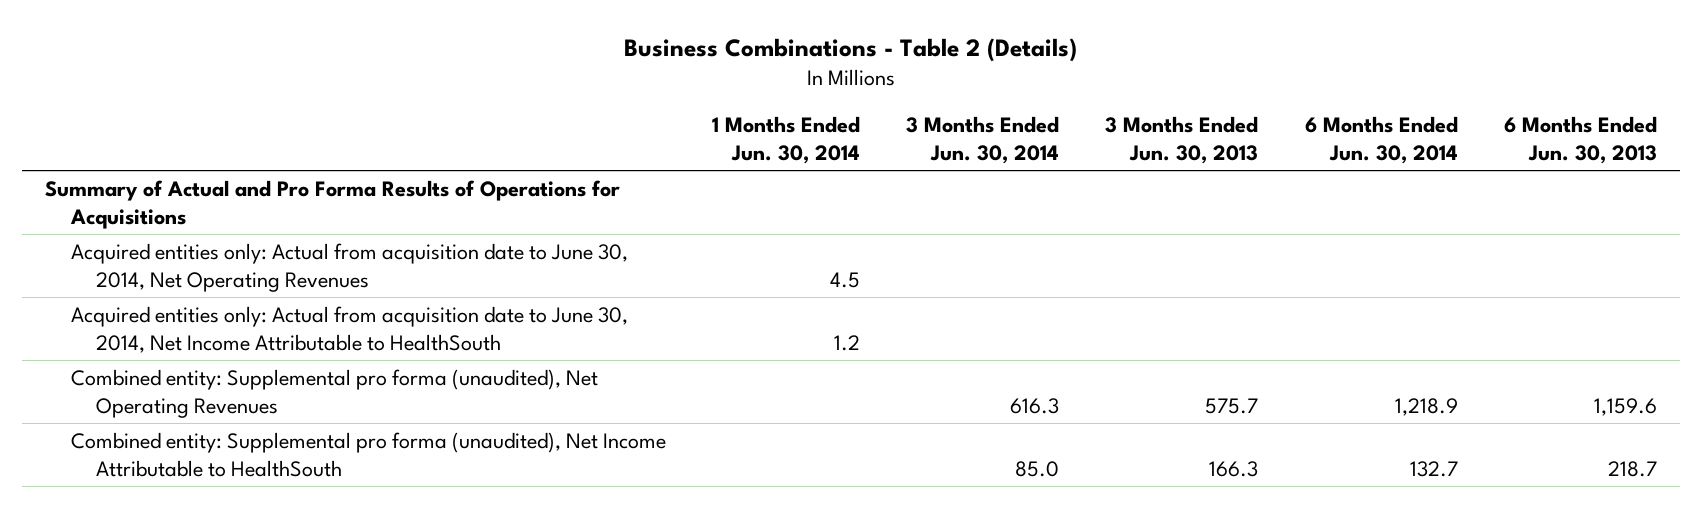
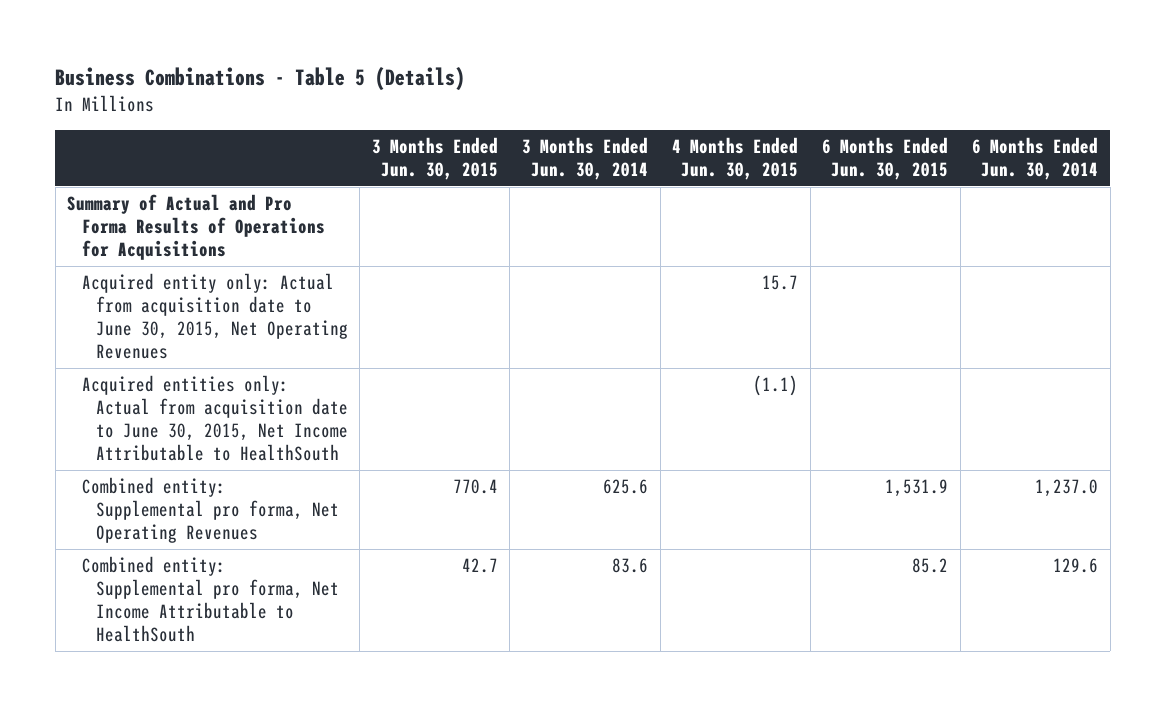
- Business Combinations - Table 2 (Details)
+ Business Combinations - Table 5 (Details)
- | 1 Months Ended Jun. 30, 2014 | 3 Months Ended Jun. 30, 2014 | 3 Months Ended Jun. 30, 2013 | 6 Months Ended Jun. 30, 2014 | 6 Months Ended Jun. 30, 2013
+ | 3 Months Ended Jun. 30, 2015 | 3 Months Ended Jun. 30, 2014 | 4 Months Ended Jun. 30, 2015 | 6 Months Ended Jun. 30, 2015 | 6 Months Ended Jun. 30, 2014
- Acquired entities only: Actual from acquisition date to June 30, 2014, Net Operating Revenues | 4.5 | | | |
- Acquired entities only: Actual from acquisition date to June 30, 2014, Net Income Attributable to HealthSouth | 1.2 | | | |
- Combined entity: Supplemental pro forma (unaudited), Net Operating Revenues | | 616.3 | 575.7 | 1,218.9 | 1,159.6
- Combined entity: Supplemental pro forma (unaudited), Net Income Attributable to HealthSouth | | 85.0 | 166.3 | 132.7 | 218.7
+ Acquired entity only: Actual from acquisition date to June 30, 2015, Net Operating Revenues | | | 15.7 | |
+ Acquired entities only: Actual from acquisition date to June 30, 2015, Net Income Attributable to HealthSouth | | | (1.1) | |
+ Combined entity: Supplemental pro forma, Net Operating Revenues | 770.4 | 625.6 | | 1,531.9 | 1,237.0
+ Combined entity: Supplemental pro forma, Net Income Attributable to HealthSouth | 42.7 | 83.6 | | 85.2 | 129.6

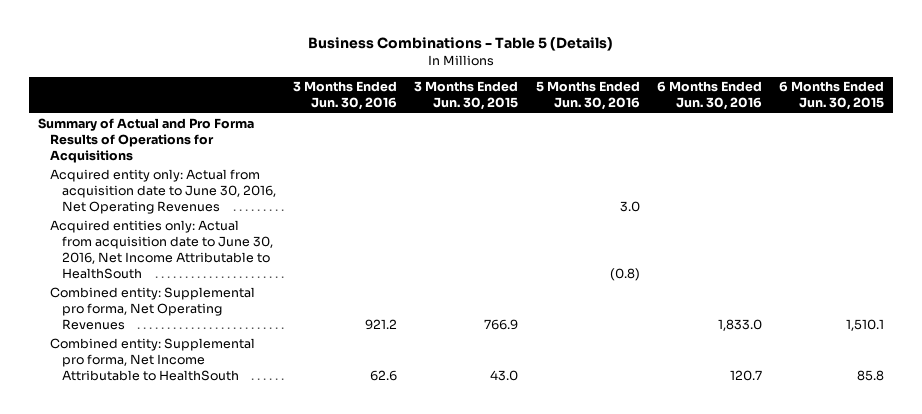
- | 3 Months Ended Jun. 30, 2015 | 3 Months Ended Jun. 30, 2014 | 4 Months Ended Jun. 30, 2015 | 6 Months Ended Jun. 30, 2015 | 6 Months Ended Jun. 30, 2014
+ | 3 Months Ended Jun. 30, 2016 | 3 Months Ended Jun. 30, 2015 | 5 Months Ended Jun. 30, 2016 | 6 Months Ended Jun. 30, 2016 | 6 Months Ended Jun. 30, 2015
- Acquired entity only: Actual from acquisition date to June 30, 2015, Net Operating Revenues | | | 15.7 | |
- Acquired entities only: Actual from acquisition date to June 30, 2015, Net Income Attributable to HealthSouth | | | (1.1) | |
- Combined entity: Supplemental pro forma, Net Operating Revenues | 770.4 | 625.6 | | 1,531.9 | 1,237.0
- Combined entity: Supplemental pro forma, Net Income Attributable to HealthSouth | 42.7 | 83.6 | | 85.2 | 129.6
+ Acquired entity only: Actual from acquisition date to June 30, 2016, Net Operating Revenues | | | 3.0 | |
+ Acquired entities only: Actual from acquisition date to June 30, 2016, Net Income Attributable to HealthSouth | | | (0.8) | |
+ Combined entity: Supplemental pro forma, Net Operating Revenues | 921.2 | 766.9 | | 1,833.0 | 1,510.1
+ Combined entity: Supplemental pro forma, Net Income Attributable to HealthSouth | 62.6 | 43.0 | | 120.7 | 85.8

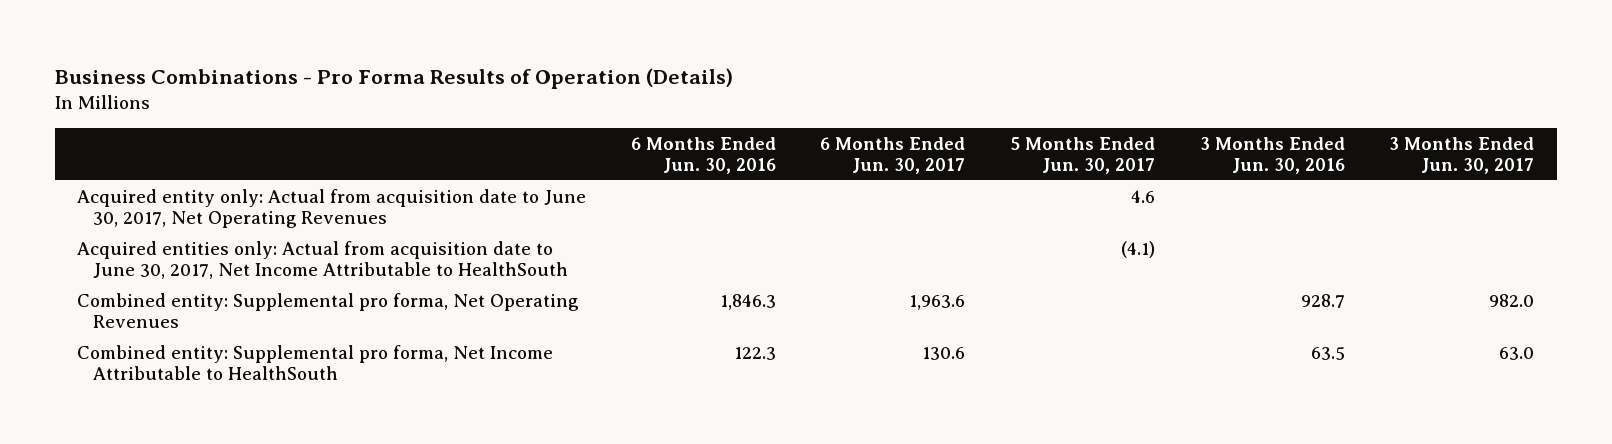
- Business Combinations - Table 5 (Details)
+ Business Combinations - Pro Forma Results of Operation (Details)
- | 3 Months Ended Jun. 30, 2016 | 3 Months Ended Jun. 30, 2015 | 5 Months Ended Jun. 30, 2016 | 6 Months Ended Jun. 30, 2016 | 6 Months Ended Jun. 30, 2015
+ | 6 Months Ended Jun. 30, 2016 | 6 Months Ended Jun. 30, 2017 | 5 Months Ended Jun. 30, 2017 | 3 Months Ended Jun. 30, 2016 | 3 Months Ended Jun. 30, 2017
- Summary of Actual and Pro Forma Results of Operations for Acquisitions
- Acquired entity only: Actual from acquisition date to June 30, 2016, Net Operating Revenues | | | 3.0 | |
- Acquired entities only: Actual from acquisition date to June 30, 2016, Net Income Attributable to HealthSouth | | | (0.8) | |
- Combined entity: Supplemental pro forma, Net Operating Revenues | 921.2 | 766.9 | | 1,833.0 | 1,510.1
- Combined entity: Supplemental pro forma, Net Income Attributable to HealthSouth | 62.6 | 43.0 | | 120.7 | 85.8
+ Acquired entity only: Actual from acquisition date to June 30, 2017, Net Operating Revenues | | | 4.6 | |
+ Acquired entities only: Actual from acquisition date to June 30, 2017, Net Income Attributable to HealthSouth | | | (4.1) | |
+ Combined entity: Supplemental pro forma, Net Operating Revenues | 1,846.3 | 1,963.6 | | 928.7 | 982.0
+ Combined entity: Supplemental pro forma, Net Income Attributable to HealthSouth | 122.3 | 130.6 | | 63.5 | 63.0

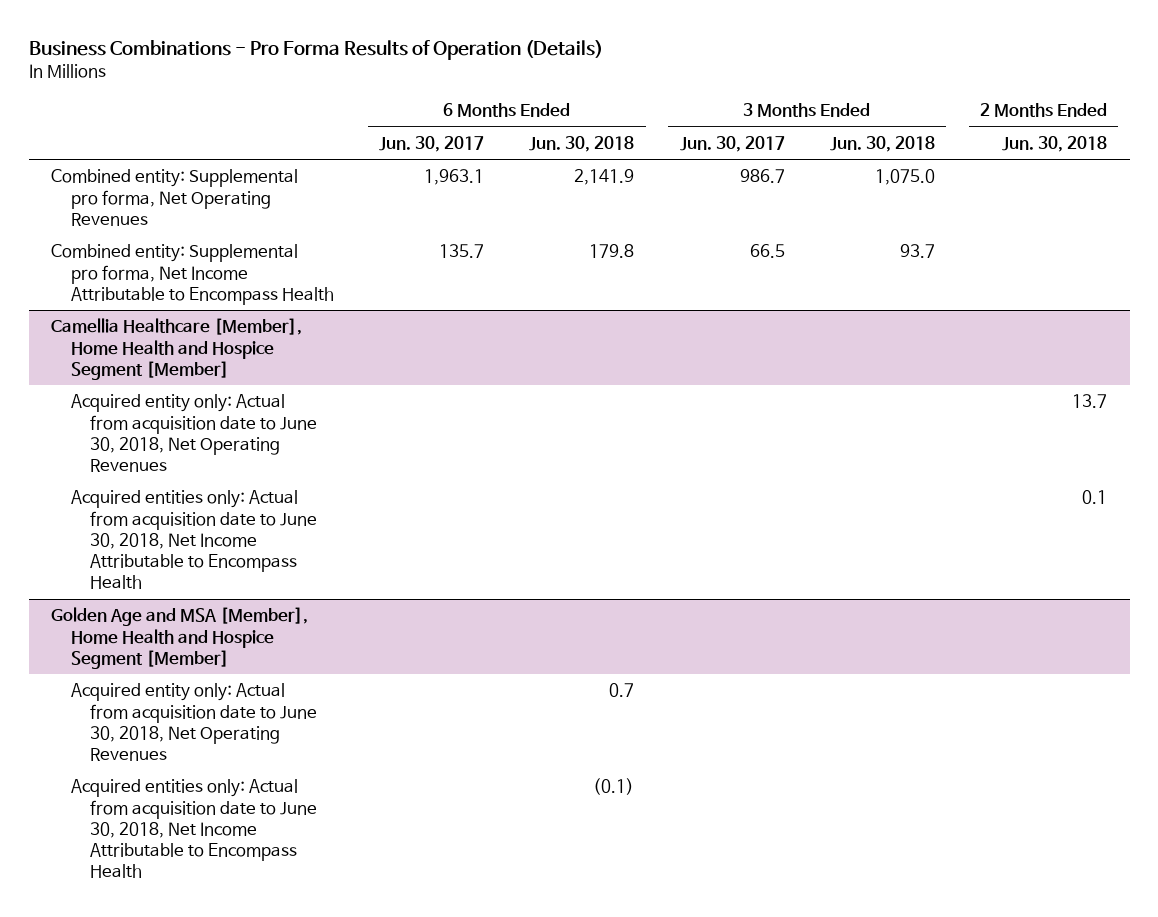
- | 6 Months Ended Jun. 30, 2016 | 6 Months Ended Jun. 30, 2017 | 5 Months Ended Jun. 30, 2017 | 3 Months Ended Jun. 30, 2016 | 3 Months Ended Jun. 30, 2017
+ | 6 Months Ended Jun. 30, 2017 | 6 Months Ended Jun. 30, 2018 | 3 Months Ended Jun. 30, 2017 | 3 Months Ended Jun. 30, 2018 | 2 Months Ended Jun. 30, 2018
- Acquired entity only: Actual from acquisition date to June 30, 2017, Net Operating Revenues | | | 4.6 | |
- Acquired entities only: Actual from acquisition date to June 30, 2017, Net Income Attributable to HealthSouth | | | (4.1) | |
- Combined entity: Supplemental pro forma, Net Operating Revenues | 1,846.3 | 1,963.6 | | 928.7 | 982.0
- Combined entity: Supplemental pro forma, Net Income Attributable to HealthSouth | 122.3 | 130.6 | | 63.5 | 63.0
+ Combined entity: Supplemental pro forma, Net Operating Revenues | 1,963.1 | 2,141.9 | 986.7 | 1,075.0 |
+ Combined entity: Supplemental pro forma, Net Income Attributable to Encompass Health | 135.7 | 179.8 | 66.5 | 93.7 |
+ Camellia Healthcare [Member], Home Health and Hospice Segment [Member]
+ Acquired entity only: Actual from acquisition date to June 30, 2018, Net Operating Revenues | | | | | 13.7
+ Acquired entities only: Actual from acquisition date to June 30, 2018, Net Income Attributable to Encompass Health | | | | | 0.1
+ Golden Age and MSA [Member], Home Health and Hospice Segment [Member]
+ Acquired entity only: Actual from acquisition date to June 30, 2018, Net Operating Revenues | | 0.7 | | |
+ Acquired entities only: Actual from acquisition date to June 30, 2018, Net Income Attributable to Encompass Health | | (0.1) | | |

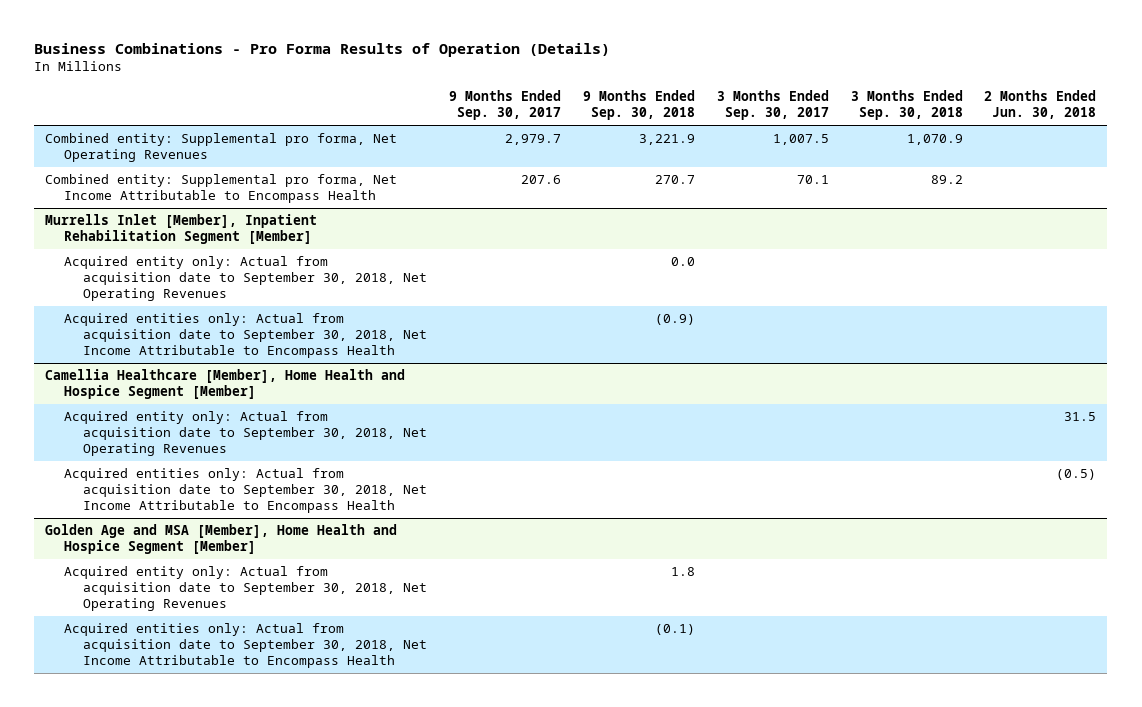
- | 6 Months Ended Jun. 30, 2017 | 6 Months Ended Jun. 30, 2018 | 3 Months Ended Jun. 30, 2017 | 3 Months Ended Jun. 30, 2018 | 2 Months Ended Jun. 30, 2018
+ | 9 Months Ended Sep. 30, 2017 | 9 Months Ended Sep. 30, 2018 | 3 Months Ended Sep. 30, 2017 | 3 Months Ended Sep. 30, 2018 | 2 Months Ended Jun. 30, 2018
+ Murrells Inlet [Member], Inpatient Rehabilitation Segment [Member]
+ Acquired entity only: Actual from acquisition date to September 30, 2018, Net Operating Revenues | | 0.0 | | |
+ Acquired entities only: Actual from acquisition date to September 30, 2018, Net Income Attributable to Encompass Health | | (0.9) | | |
@ Camellia Healthcare [Member], Home Health and Hospice Segment [Member]
- Acquired entity only: Actual from acquisition date to June 30, 2018, Net Operating Revenues | | | | | 13.7
- Acquired entities only: Actual from acquisition date to June 30, 2018, Net Income Attributable to Encompass Health | | | | | 0.1
+ Acquired entity only: Actual from acquisition date to September 30, 2018, Net Operating Revenues | | | | | 31.5
+ Acquired entities only: Actual from acquisition date to September 30, 2018, Net Income Attributable to Encompass Health | | | | | (0.5)
@ Golden Age and MSA [Member], Home Health and Hospice Segment [Member]
- Acquired entity only: Actual from acquisition date to June 30, 2018, Net Operating Revenues | | 0.7 | | |
- Acquired entities only: Actual from acquisition date to June 30, 2018, Net Income Attributable to Encompass Health | | (0.1) | | |
+ Acquired entity only: Actual from acquisition date to September 30, 2018, Net Operating Revenues | | 1.8 | | |
+ Acquired entities only: Actual from acquisition date to September 30, 2018, Net Income Attributable to Encompass Health | | (0.1) | | |

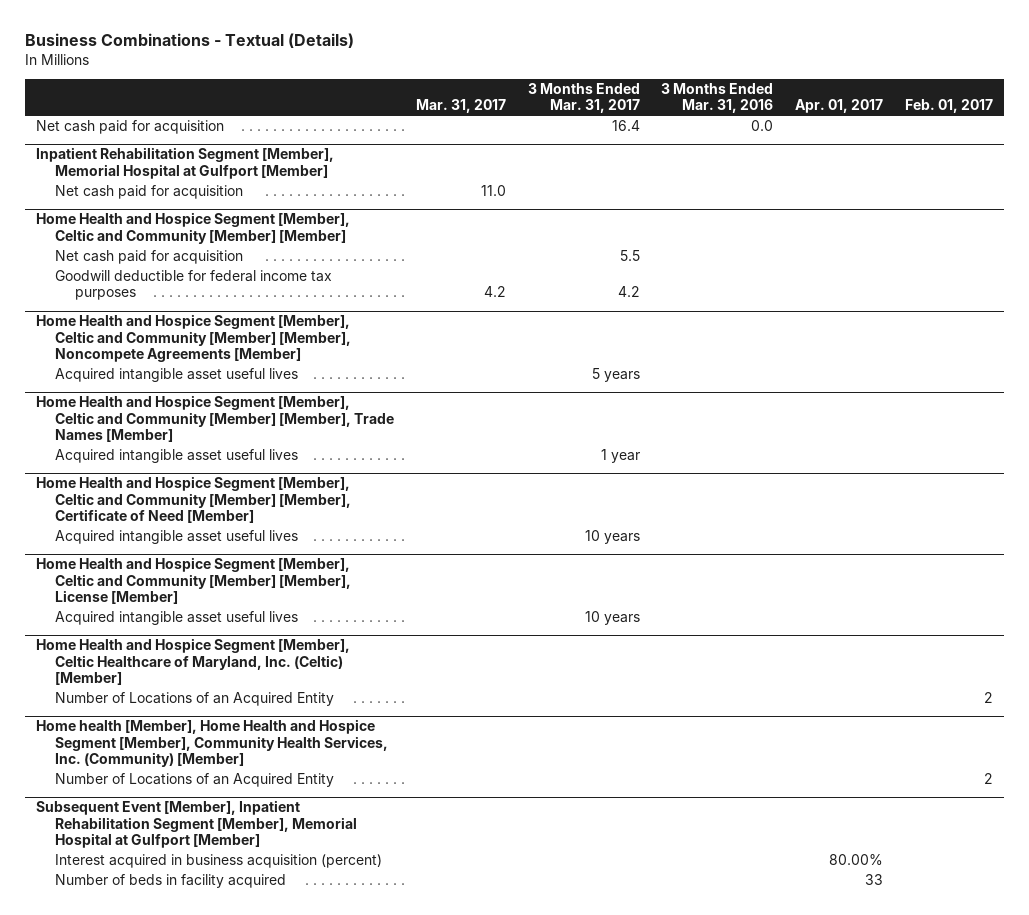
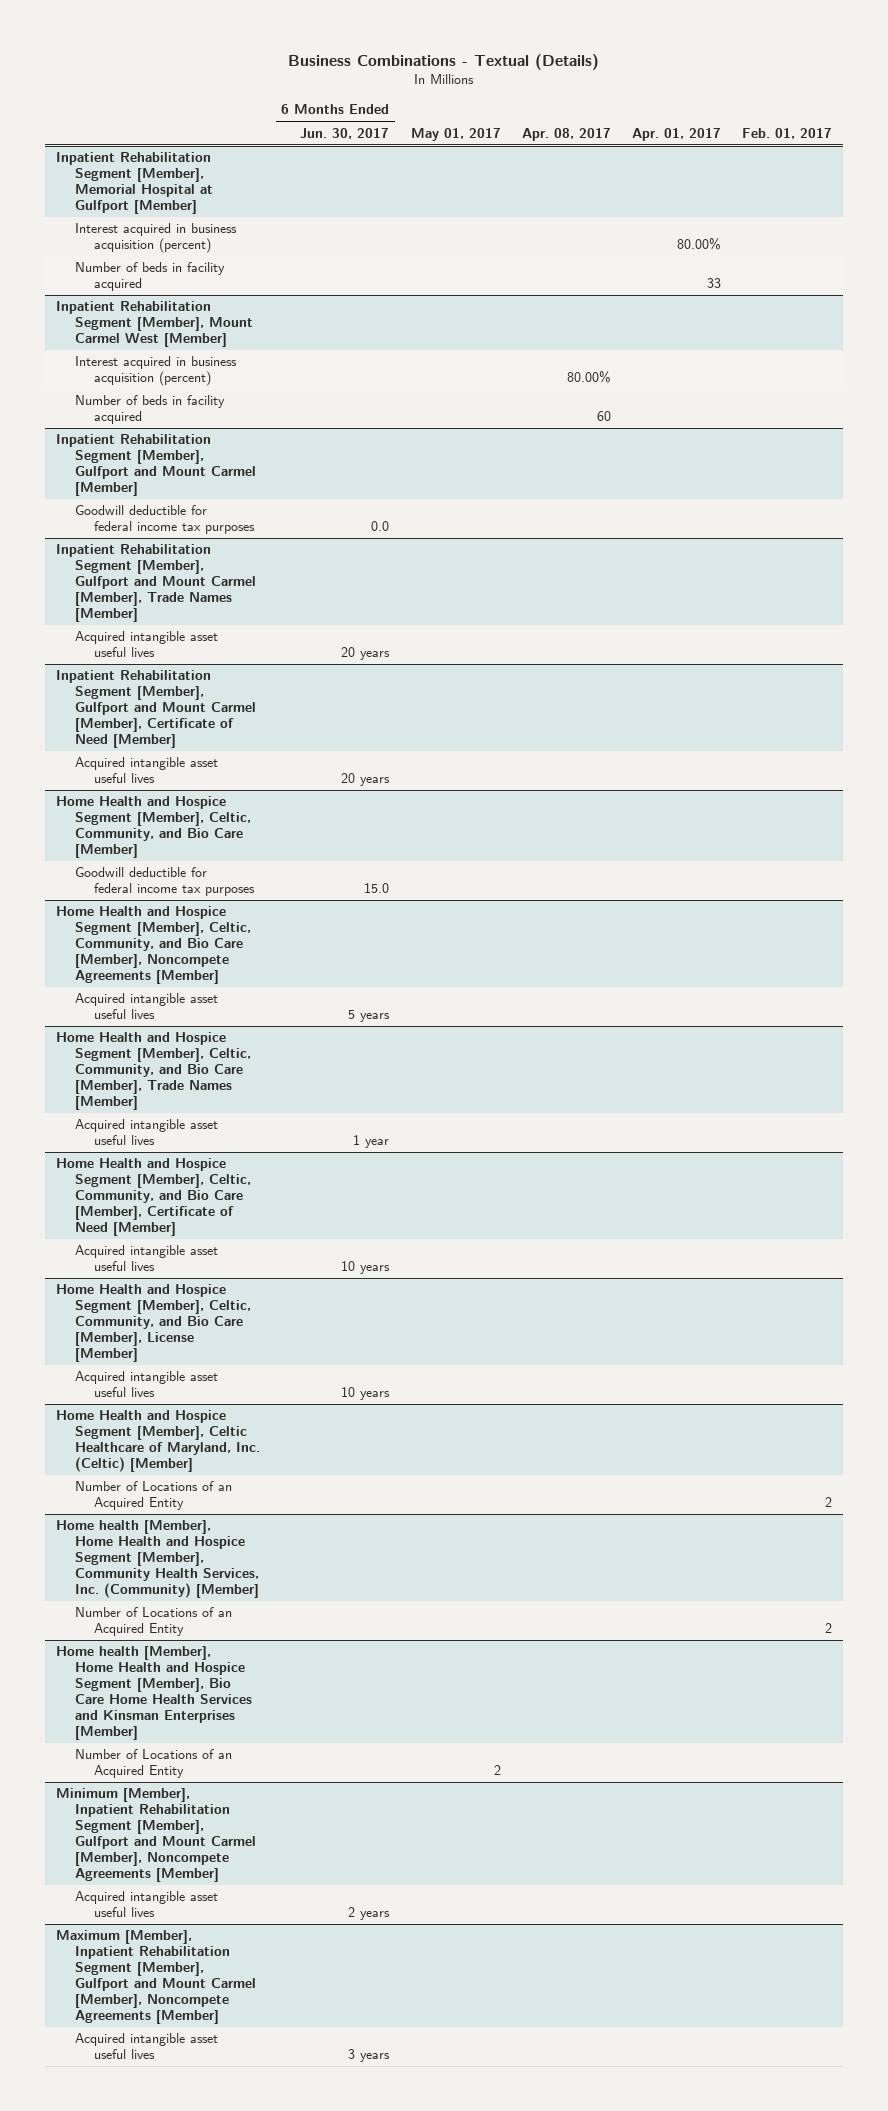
- | Mar. 31, 2017 | 3 Months Ended Mar. 31, 2017 | 3 Months Ended Mar. 31, 2016 | Apr. 01, 2017 | Feb. 01, 2017
+ | 6 Months Ended Jun. 30, 2017 | May 01, 2017 | Apr. 08, 2017 | Apr. 01, 2017 | Feb. 01, 2017
- Net cash paid for acquisition | | 16.4 | 0.0 | |
@ Inpatient Rehabilitation Segment [Member], Memorial Hospital at Gulfport [Member]
- Net cash paid for acquisition | 11.0 | | | |
- Home Health and Hospice Segment [Member], Celtic and Community [Member] [Member]
- Net cash paid for acquisition | | 5.5 | | |
@ Inpatient Rehabilitation Segment [Member], Memorial Hospital at Gulfport [Member]
+ Interest acquired in business acquisition (percent) | | | | 80.00% |
+ Number of beds in facility acquired | | | | 33 |
+ Inpatient Rehabilitation Segment [Member], Mount Carmel West [Member]
+ Interest acquired in business acquisition (percent) | | | 80.00% | |
+ Number of beds in facility acquired | | | 60 | |
+ Inpatient Rehabilitation Segment [Member], Gulfport and Mount Carmel [Member]
+ Goodwill deductible for federal income tax purposes | 0.0 | | | |
+ Inpatient Rehabilitation Segment [Member], Gulfport and Mount Carmel [Member], Trade Names [Member]
+ Acquired intangible asset useful lives | 20 years | | | |
+ Inpatient Rehabilitation Segment [Member], Gulfport and Mount Carmel [Member], Certificate of Need [Member]
+ Acquired intangible asset useful lives | 20 years | | | |
+ Home Health and Hospice Segment [Member], Celtic, Community, and Bio Care [Member]
- Home Health and Hospice Segment [Member], Celtic and Community [Member] [Member], Noncompete Agreements [Member]
+ Home Health and Hospice Segment [Member], Celtic, Community, and Bio Care [Member], Noncompete Agreements [Member]
- Home Health and Hospice Segment [Member], Celtic and Community [Member] [Member], Trade Names [Member]
+ Home Health and Hospice Segment [Member], Celtic, Community, and Bio Care [Member], Trade Names [Member]
- Home Health and Hospice Segment [Member], Celtic and Community [Member] [Member], Certificate of Need [Member]
+ Home Health and Hospice Segment [Member], Celtic, Community, and Bio Care [Member], Certificate of Need [Member]
- Home Health and Hospice Segment [Member], Celtic and Community [Member] [Member], License [Member]
+ Home Health and Hospice Segment [Member], Celtic, Community, and Bio Care [Member], License [Member]
- Subsequent Event [Member], Inpatient Rehabilitation Segment [Member], Memorial Hospital at Gulfport [Member]
- Interest acquired in business acquisition (percent) | | | | 80.00% |
- Number of beds in facility acquired | | | | 33 |
+ Home health [Member], Home Health and Hospice Segment [Member], Bio Care Home Health Services and Kinsman Enterprises [Member]
+ Number of Locations of an Acquired Entity | | 2 | | |
+ Minimum [Member], Inpatient Rehabilitation Segment [Member], Gulfport and Mount Carmel [Member], Noncompete Agreements [Member]
+ Acquired intangible asset useful lives | 2 years | | | |
+ Maximum [Member], Inpatient Rehabilitation Segment [Member], Gulfport and Mount Carmel [Member], Noncompete Agreements [Member]
+ Acquired intangible asset useful lives | 3 years | | | |

